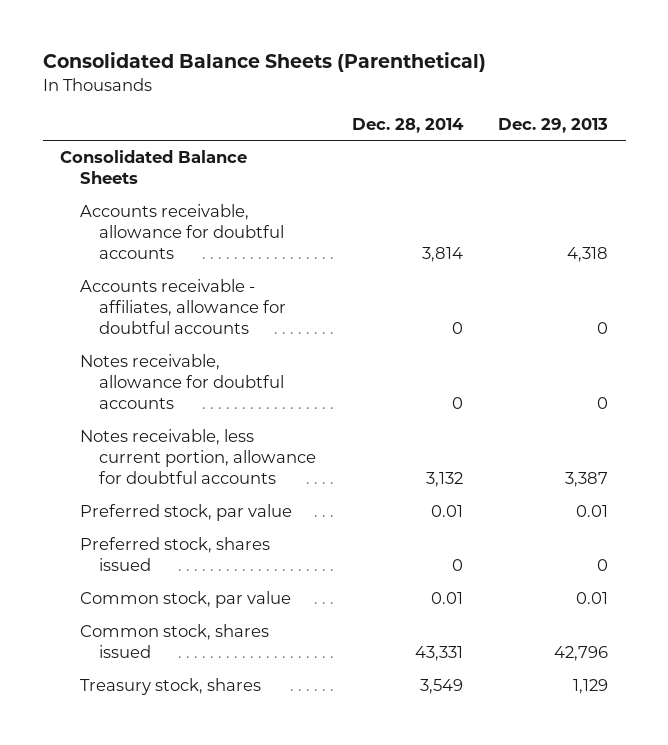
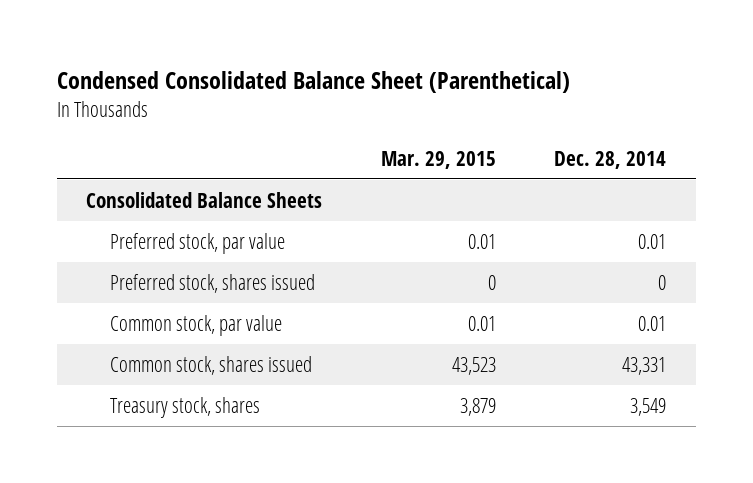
- Consolidated Balance Sheets (Parenthetical)
+ Condensed Consolidated Balance Sheet (Parenthetical)
- | Dec. 28, 2014 | Dec. 29, 2013
+ | Mar. 29, 2015 | Dec. 28, 2014
- Accounts receivable, allowance for doubtful accounts | 3,814 | 4,318
- Accounts receivable - affiliates, allowance for doubtful accounts | 0 | 0
- Notes receivable, allowance for doubtful accounts | 0 | 0
- Notes receivable, less current portion, allowance for doubtful accounts | 3,132 | 3,387

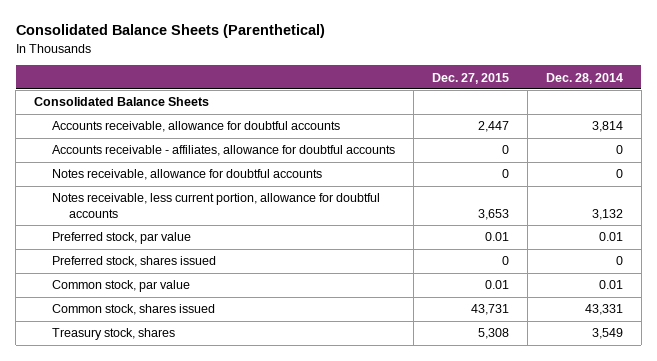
- Condensed Consolidated Balance Sheet (Parenthetical)
+ Consolidated Balance Sheets (Parenthetical)
- | Mar. 29, 2015 | Dec. 28, 2014
+ | Dec. 27, 2015 | Dec. 28, 2014
+ Accounts receivable, allowance for doubtful accounts | 2,447 | 3,814
+ Accounts receivable - affiliates, allowance for doubtful accounts | 0 | 0
+ Notes receivable, allowance for doubtful accounts | 0 | 0
+ Notes receivable, less current portion, allowance for doubtful accounts | 3,653 | 3,132

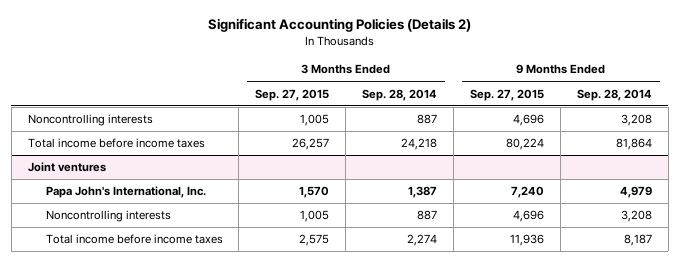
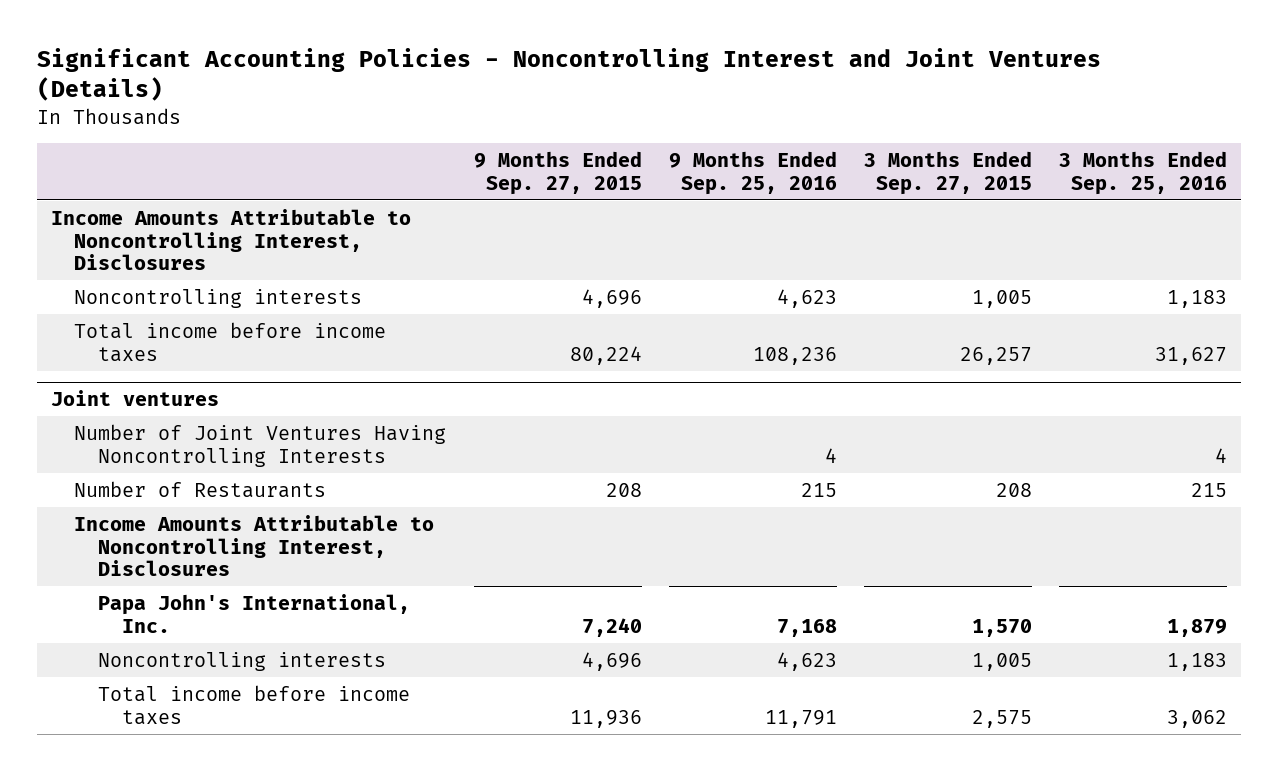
- Significant Accounting Policies (Details 2)
+ Significant Accounting Policies - Noncontrolling Interest and Joint Ventures (Details)
- | 3 Months Ended Sep. 27, 2015 | 3 Months Ended Sep. 28, 2014 | 9 Months Ended Sep. 27, 2015 | 9 Months Ended Sep. 28, 2014
+ | 9 Months Ended Sep. 27, 2015 | 9 Months Ended Sep. 25, 2016 | 3 Months Ended Sep. 27, 2015 | 3 Months Ended Sep. 25, 2016
+ Income Amounts Attributable to Noncontrolling Interest, Disclosures
@ Joint ventures
+ Number of Joint Ventures Having Noncontrolling Interests | | 4 | | 4
+ Number of Restaurants | 208 | 215 | 208 | 215
+ Income Amounts Attributable to Noncontrolling Interest, Disclosures

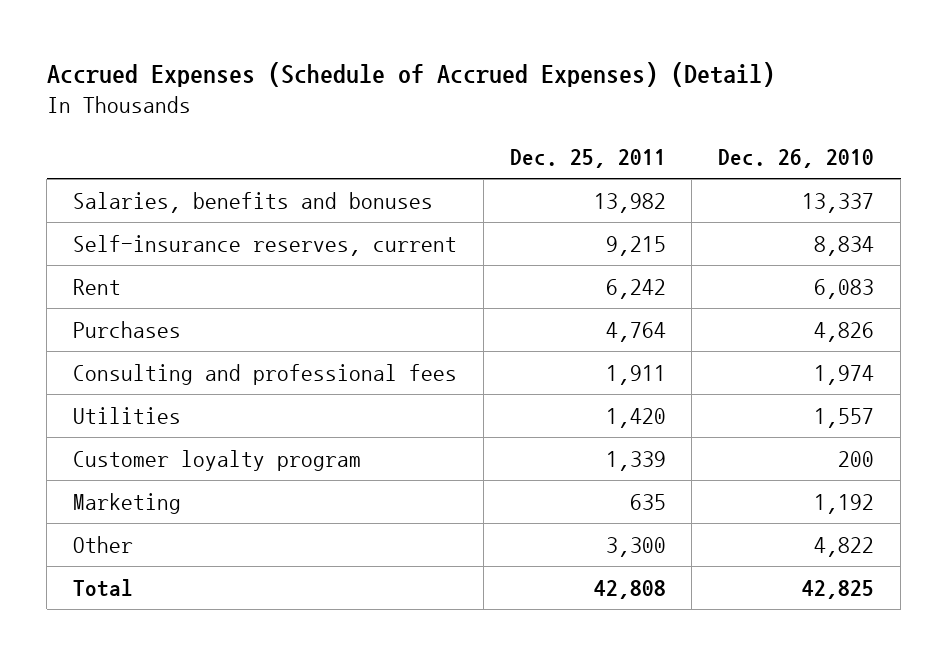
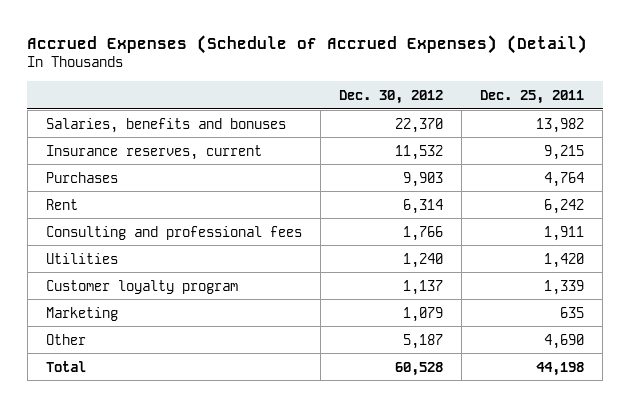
- | Dec. 25, 2011 | Dec. 26, 2010
+ | Dec. 30, 2012 | Dec. 25, 2011
- Self-insurance reserves, current | 9,215 | 8,834
+ Insurance reserves, current | 11,532 | 9,215
moved down: Rent | 6,314 | 6,242
- Other | 3,300 | 4,822
- Total | 42,808 | 42,825
+ Other | 5,187 | 4,690
+ Total | 60,528 | 44,198

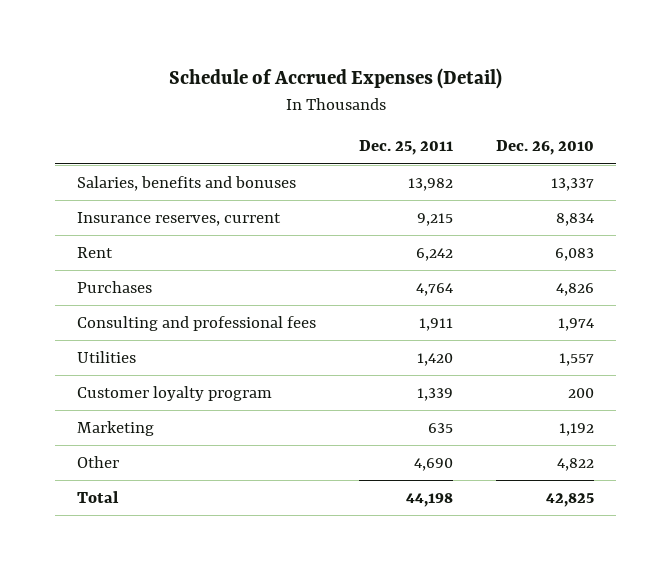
- Accrued Expenses (Schedule of Accrued Expenses) (Detail)
+ Schedule of Accrued Expenses (Detail)
- | Dec. 30, 2012 | Dec. 25, 2011
+ | Dec. 25, 2011 | Dec. 26, 2010
moved down: Purchases | 4,764 | 4,826

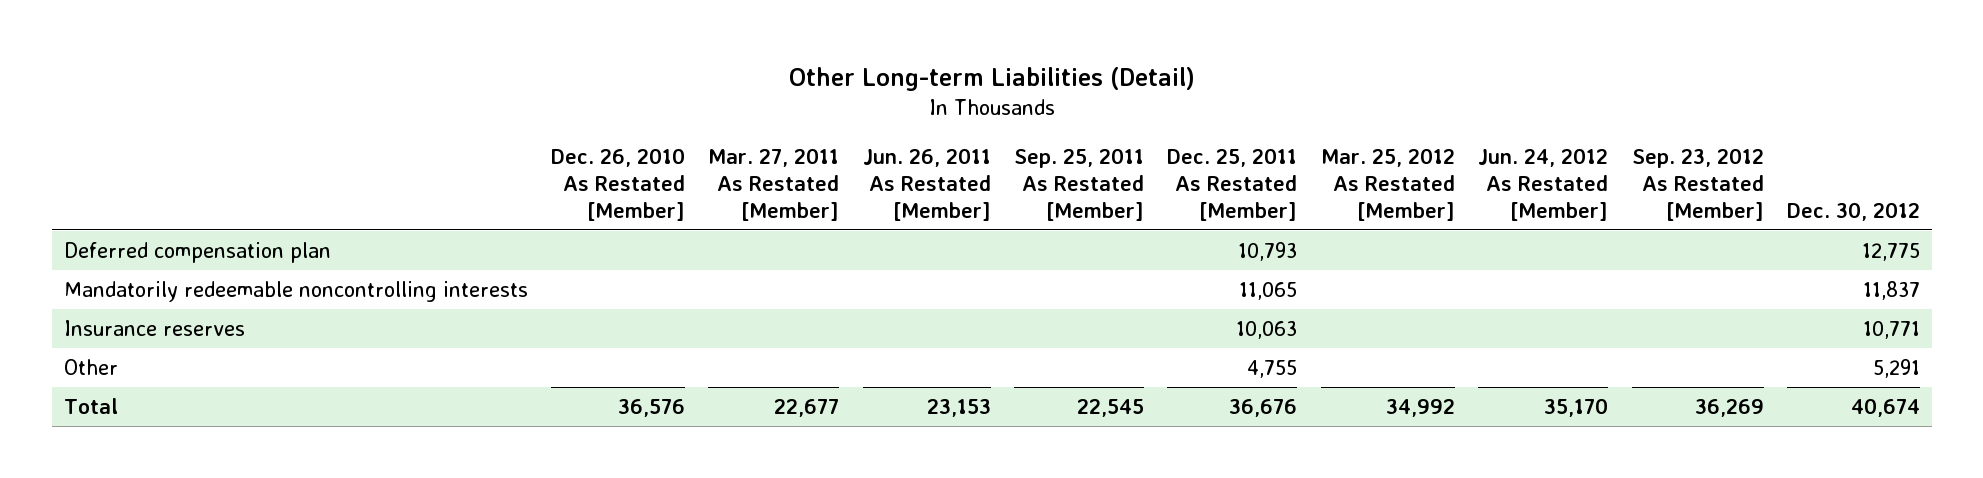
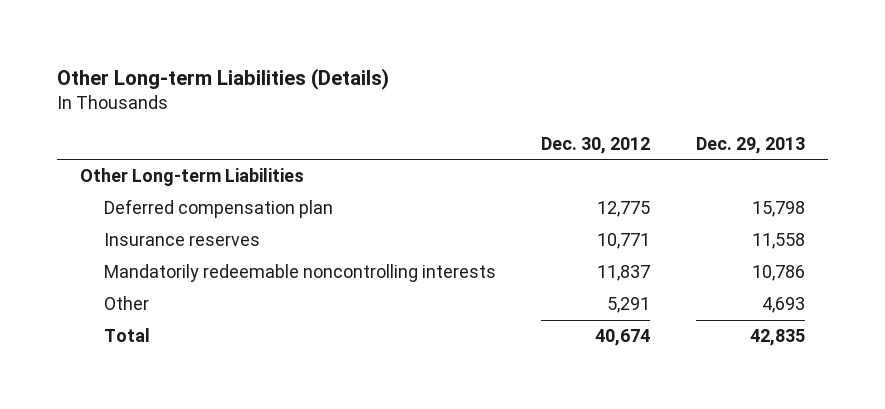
- Other Long-term Liabilities (Detail)
+ Other Long-term Liabilities (Details)
- | Dec. 26, 2010 As Restated [Member] | Mar. 27, 2011 As Restated [Member] | Jun. 26, 2011 As Restated [Member] | Sep. 25, 2011 As Restated [Member] | Dec. 25, 2011 As Restated [Member] | Mar. 25, 2012 As Restated [Member] | Jun. 24, 2012 As Restated [Member] | Sep. 23, 2012 As Restated [Member] | Dec. 30, 2012
+ | Dec. 30, 2012 | Dec. 29, 2013
+ Other Long-term Liabilities
moved down: Mandatorily redeemable noncontrolling interests | 11,837 | 10,786

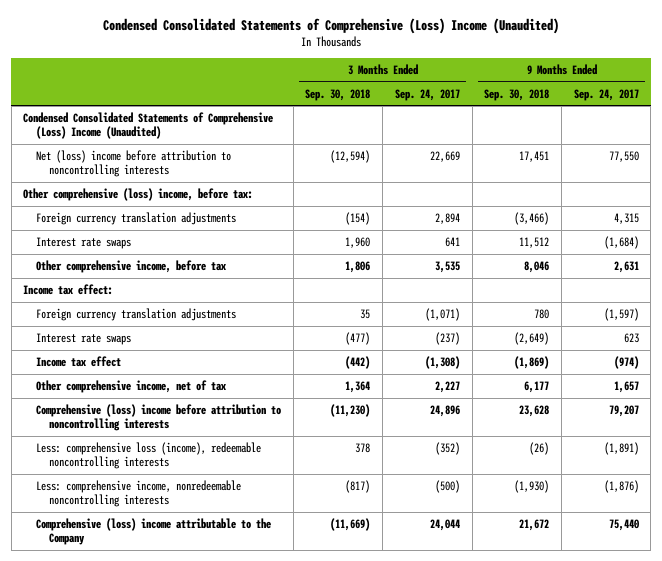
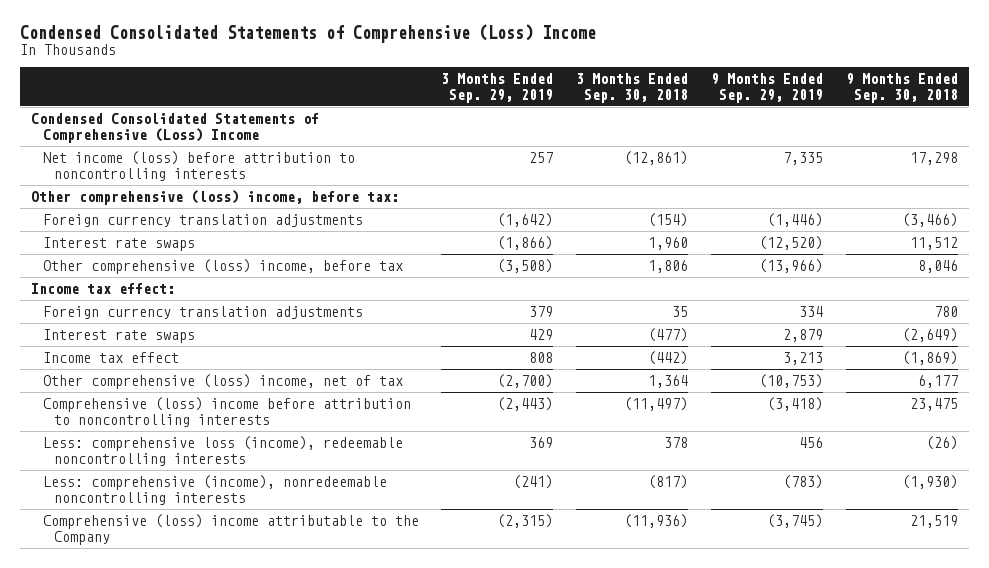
- Condensed Consolidated Statements of Comprehensive (Loss) Income (Unaudited)
+ Condensed Consolidated Statements of Comprehensive (Loss) Income
- | 3 Months Ended Sep. 30, 2018 | 3 Months Ended Sep. 24, 2017 | 9 Months Ended Sep. 30, 2018 | 9 Months Ended Sep. 24, 2017
+ | 3 Months Ended Sep. 29, 2019 | 3 Months Ended Sep. 30, 2018 | 9 Months Ended Sep. 29, 2019 | 9 Months Ended Sep. 30, 2018
- Condensed Consolidated Statements of Comprehensive (Loss) Income (Unaudited)
- Net (loss) income before attribution to noncontrolling interests | (12,594) | 22,669 | 17,451 | 77,550
+ Condensed Consolidated Statements of Comprehensive (Loss) Income
+ Net income (loss) before attribution to noncontrolling interests | 257 | (12,861) | 7,335 | 17,298
- Other comprehensive income, before tax | 1,806 | 3,535 | 8,046 | 2,631
+ Other comprehensive (loss) income, before tax | (3,508) | 1,806 | (13,966) | 8,046
- Other comprehensive income, net of tax | 1,364 | 2,227 | 6,177 | 1,657
- Comprehensive (loss) income before attribution to noncontrolling interests | (11,230) | 24,896 | 23,628 | 79,207
+ Other comprehensive (loss) income, net of tax | (2,700) | 1,364 | (10,753) | 6,177
+ Comprehensive (loss) income before attribution to noncontrolling interests | (2,443) | (11,497) | (3,418) | 23,475
- Less: comprehensive income, nonredeemable noncontrolling interests | (817) | (500) | (1,930) | (1,876)
- Comprehensive (loss) income attributable to the Company | (11,669) | 24,044 | 21,672 | 75,440
+ Less: comprehensive (income), nonredeemable noncontrolling interests | (241) | (817) | (783) | (1,930)
+ Comprehensive (loss) income attributable to the Company | (2,315) | (11,936) | (3,745) | 21,519

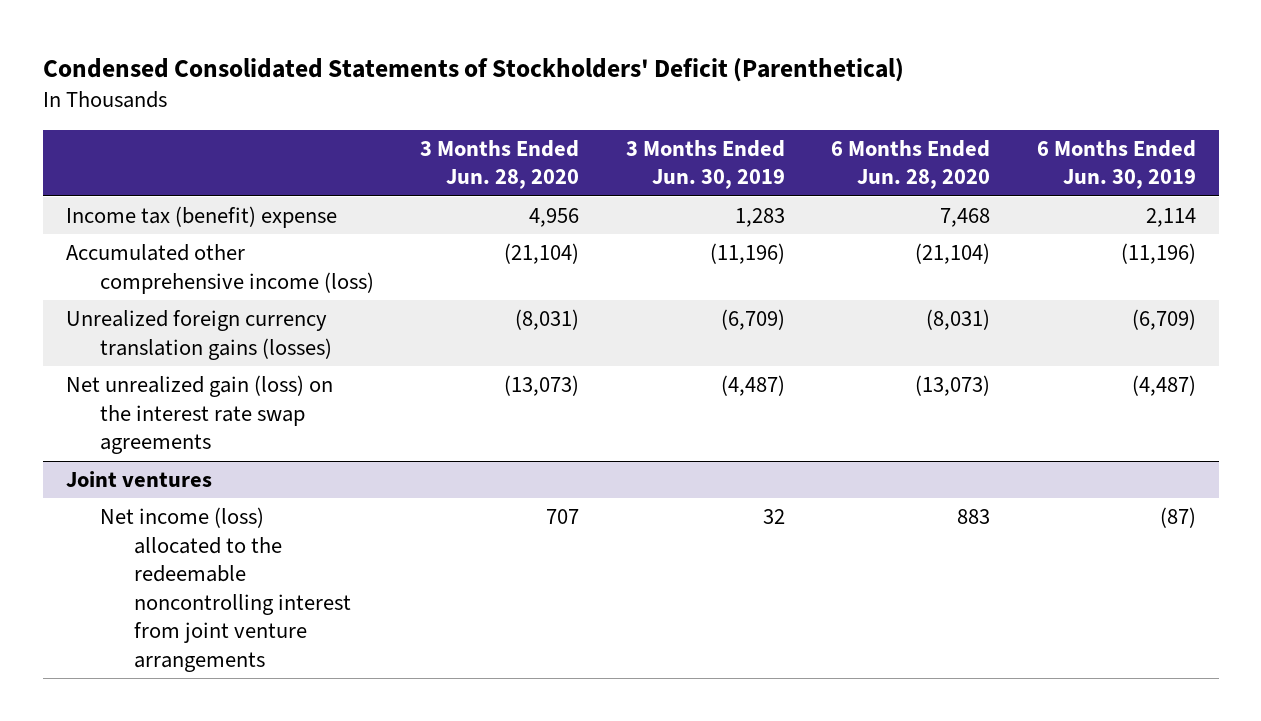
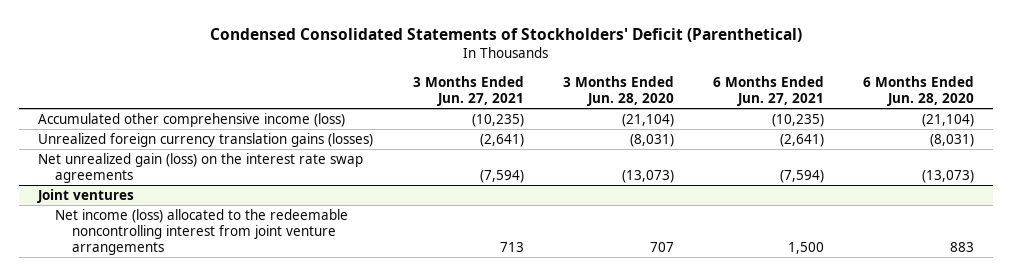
- | 3 Months Ended Jun. 28, 2020 | 3 Months Ended Jun. 30, 2019 | 6 Months Ended Jun. 28, 2020 | 6 Months Ended Jun. 30, 2019
+ | 3 Months Ended Jun. 27, 2021 | 3 Months Ended Jun. 28, 2020 | 6 Months Ended Jun. 27, 2021 | 6 Months Ended Jun. 28, 2020
- Income tax (benefit) expense | 4,956 | 1,283 | 7,468 | 2,114

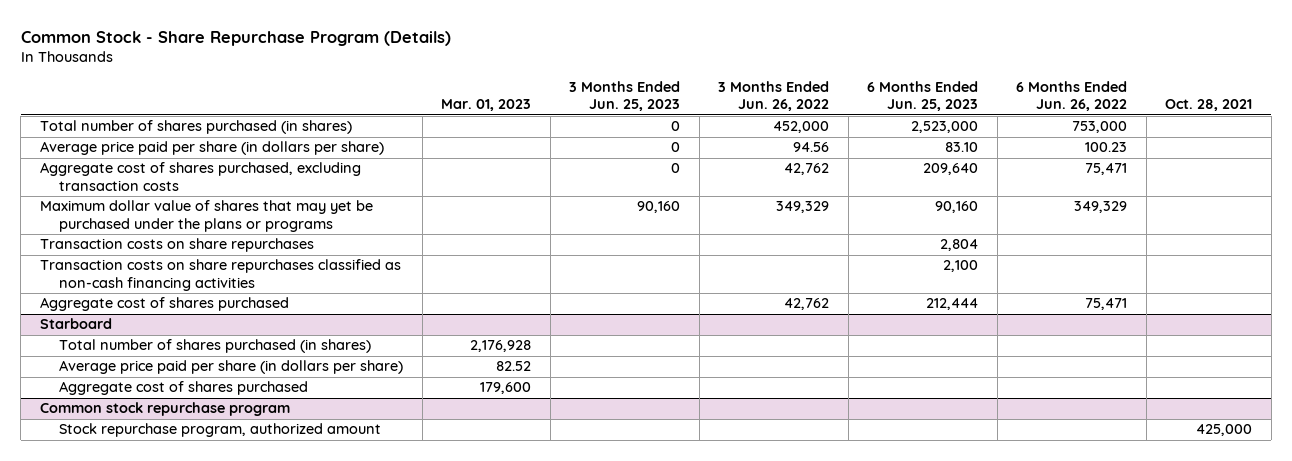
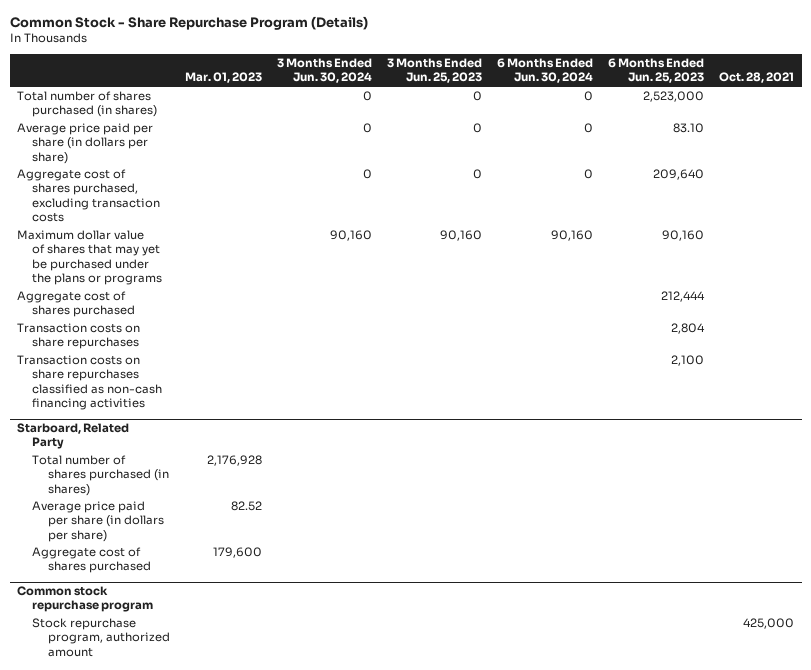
- | Mar. 01, 2023 | 3 Months Ended Jun. 25, 2023 | 3 Months Ended Jun. 26, 2022 | 6 Months Ended Jun. 25, 2023 | 6 Months Ended Jun. 26, 2022 | Oct. 28, 2021
+ | Mar. 01, 2023 | 3 Months Ended Jun. 30, 2024 | 3 Months Ended Jun. 25, 2023 | 6 Months Ended Jun. 30, 2024 | 6 Months Ended Jun. 25, 2023 | Oct. 28, 2021
moved up: Aggregate cost of shares purchased | | | | | 212,444 |
- Starboard
+ Starboard, Related Party

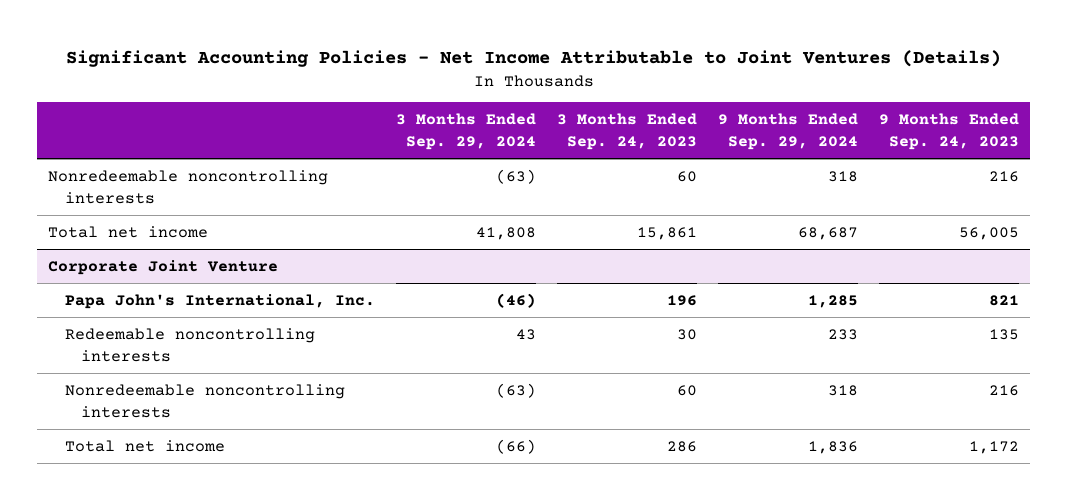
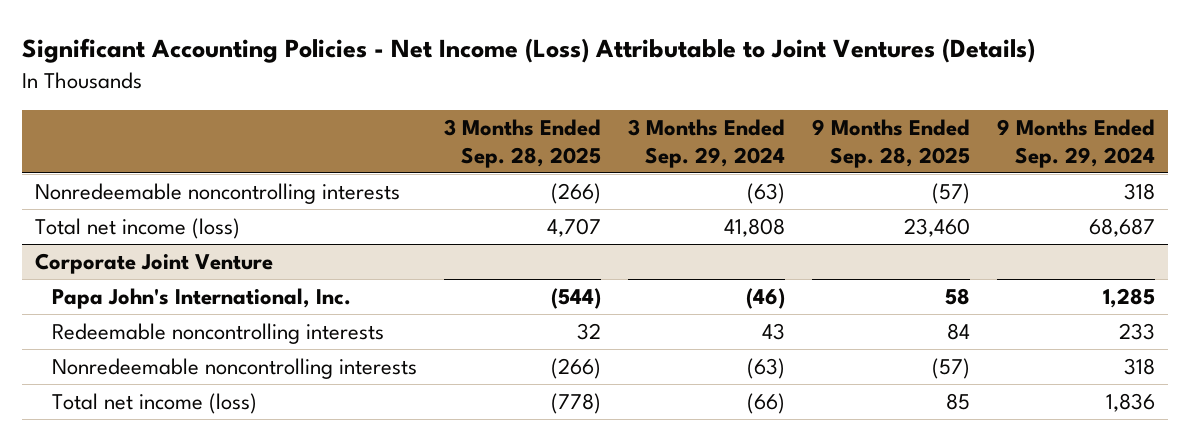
- Significant Accounting Policies - Net Income Attributable to Joint Ventures (Details)
+ Significant Accounting Policies - Net Income (Loss) Attributable to Joint Ventures (Details)
- | 3 Months Ended Sep. 29, 2024 | 3 Months Ended Sep. 24, 2023 | 9 Months Ended Sep. 29, 2024 | 9 Months Ended Sep. 24, 2023
+ | 3 Months Ended Sep. 28, 2025 | 3 Months Ended Sep. 29, 2024 | 9 Months Ended Sep. 28, 2025 | 9 Months Ended Sep. 29, 2024
- Total net income | 41,808 | 15,861 | 68,687 | 56,005
+ Total net income (loss) | 4,707 | 41,808 | 23,460 | 68,687
@ Corporate Joint Venture
- Total net income | (66) | 286 | 1,836 | 1,172
+ Total net income (loss) | (778) | (66) | 85 | 1,836

